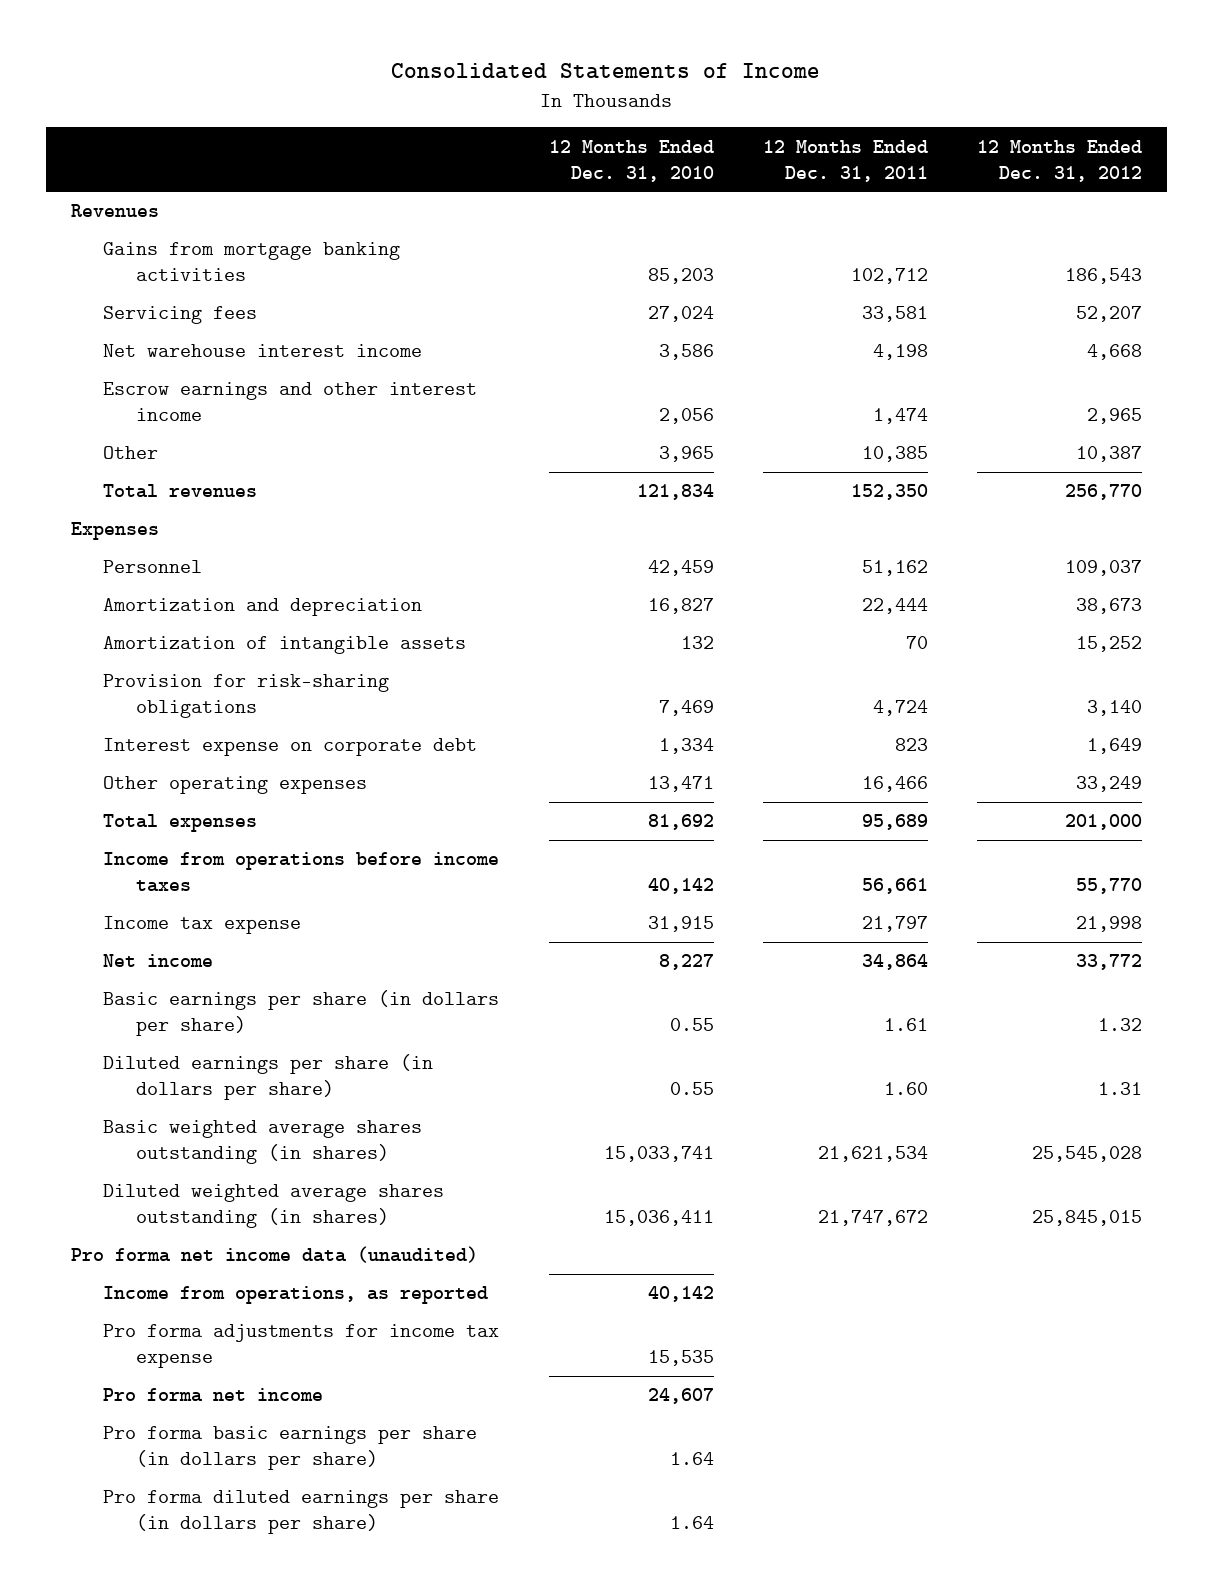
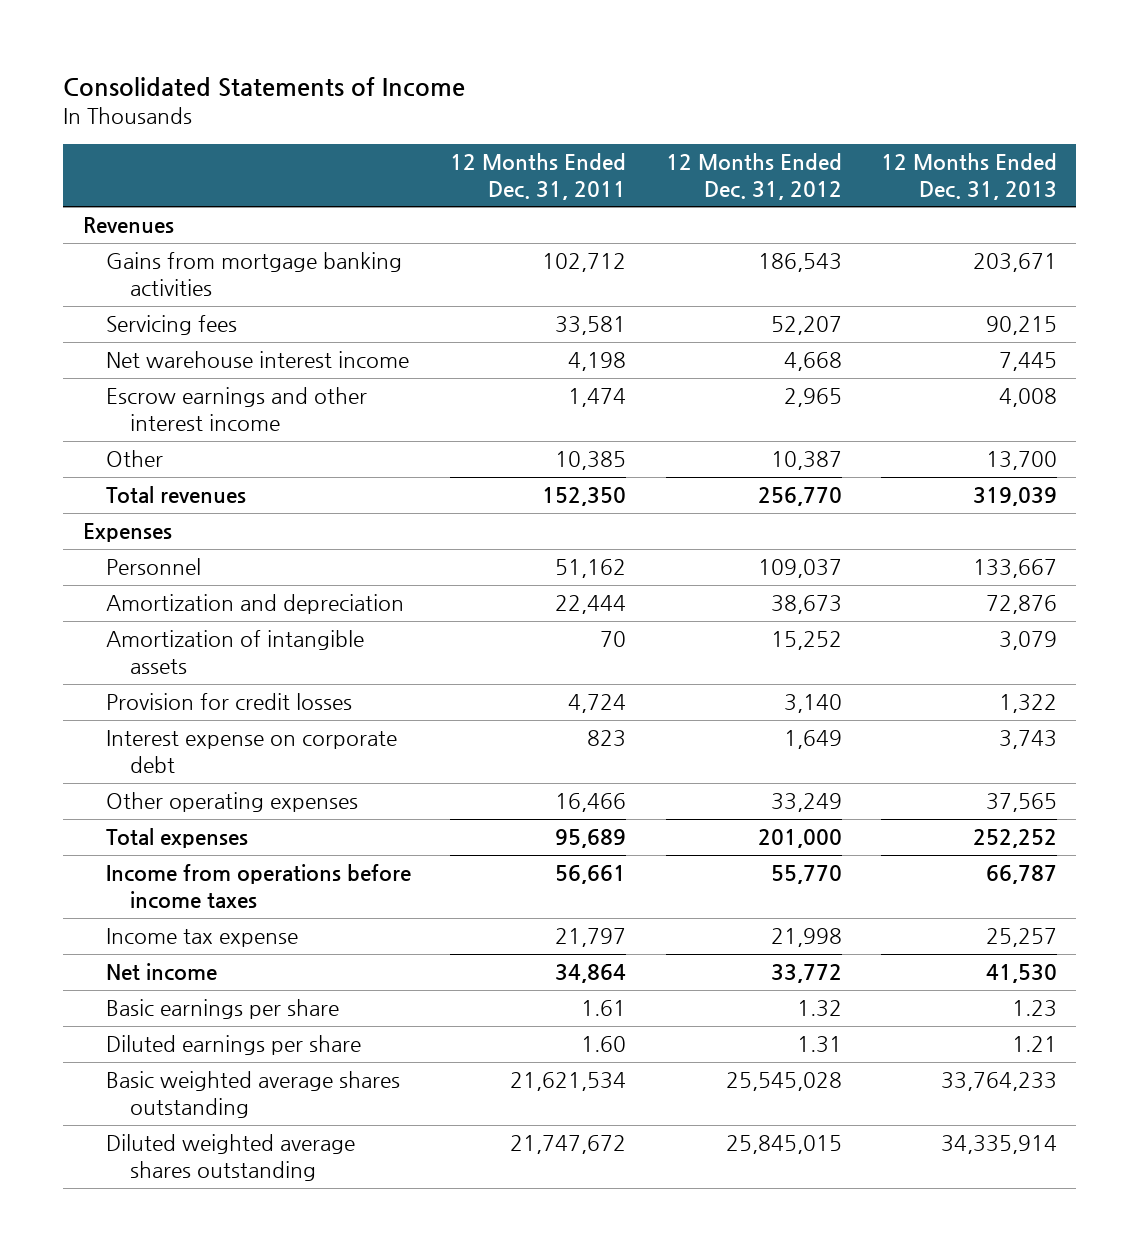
- | 12 Months Ended Dec. 31, 2010 | 12 Months Ended Dec. 31, 2011 | 12 Months Ended Dec. 31, 2012
+ | 12 Months Ended Dec. 31, 2011 | 12 Months Ended Dec. 31, 2012 | 12 Months Ended Dec. 31, 2013
- Provision for risk-sharing obligations | 7,469 | 4,724 | 3,140
+ Provision for credit losses | 4,724 | 3,140 | 1,322
- Basic earnings per share (in dollars per share) | 0.55 | 1.61 | 1.32
- Diluted earnings per share (in dollars per share) | 0.55 | 1.60 | 1.31
- Basic weighted average shares outstanding (in shares) | 15,033,741 | 21,621,534 | 25,545,028
- Diluted weighted average shares outstanding (in shares) | 15,036,411 | 21,747,672 | 25,845,015
- Pro forma net income data (unaudited)
- Income from operations, as reported | 40,142 | |
- Pro forma adjustments for income tax expense | 15,535 | |
- Pro forma net income | 24,607 | |
- Pro forma basic earnings per share (in dollars per share) | 1.64 | |
- Pro forma diluted earnings per share (in dollars per share) | 1.64 | |
+ Basic earnings per share | 1.61 | 1.32 | 1.23
+ Diluted earnings per share | 1.60 | 1.31 | 1.21
+ Basic weighted average shares outstanding | 21,621,534 | 25,545,028 | 33,764,233
+ Diluted weighted average shares outstanding | 21,747,672 | 25,845,015 | 34,335,914

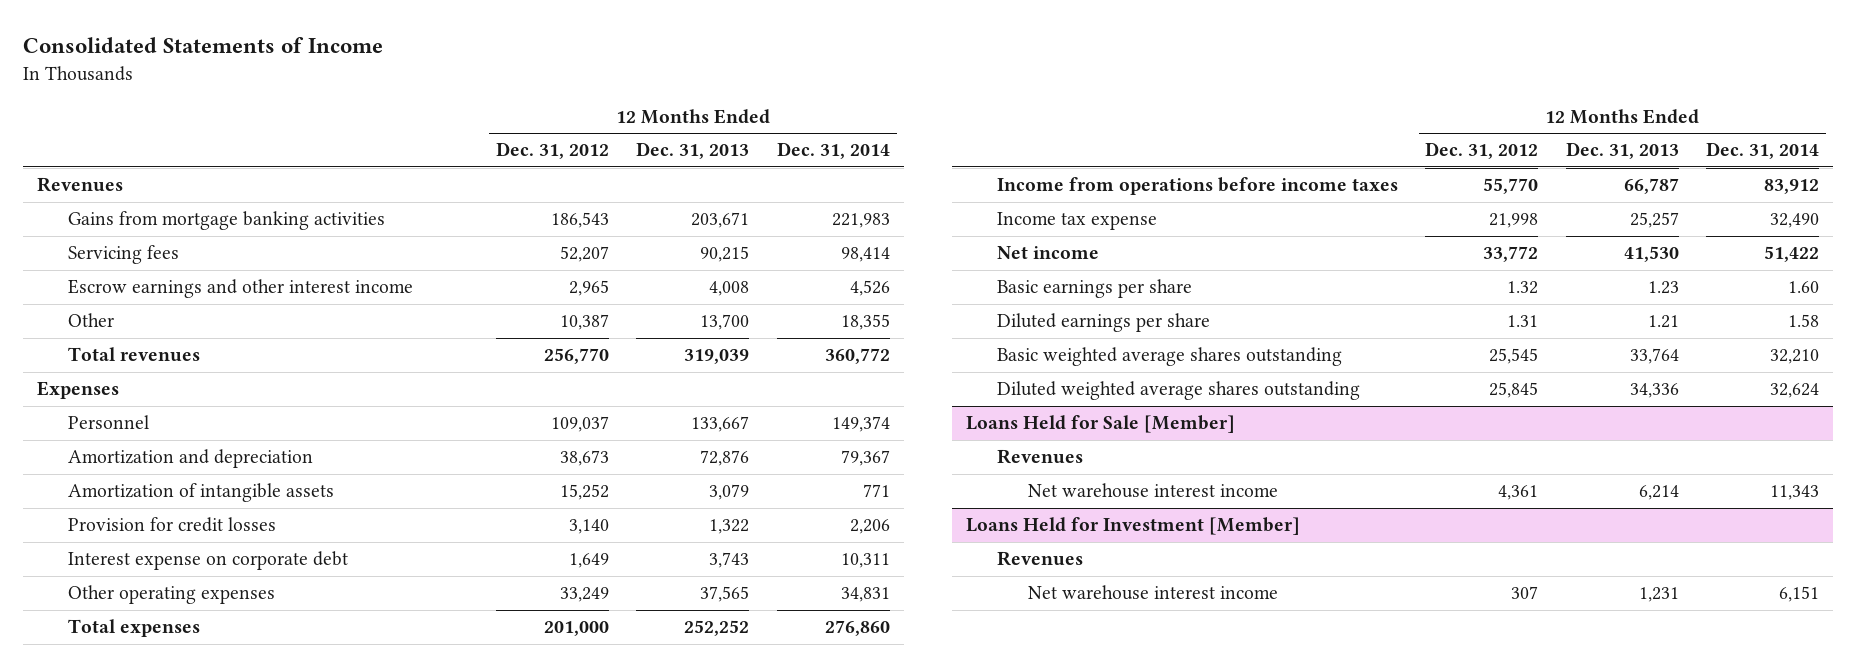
- | 12 Months Ended Dec. 31, 2011 | 12 Months Ended Dec. 31, 2012 | 12 Months Ended Dec. 31, 2013
+ | 12 Months Ended Dec. 31, 2012 | 12 Months Ended Dec. 31, 2013 | 12 Months Ended Dec. 31, 2014
- Net warehouse interest income | 4,198 | 4,668 | 7,445
- Basic weighted average shares outstanding | 21,621,534 | 25,545,028 | 33,764,233
- Diluted weighted average shares outstanding | 21,747,672 | 25,845,015 | 34,335,914
+ Basic weighted average shares outstanding | 25,545 | 33,764 | 32,210
+ Diluted weighted average shares outstanding | 25,845 | 34,336 | 32,624
+ Loans Held for Sale [Member]
+ Revenues
+ Net warehouse interest income | 4,361 | 6,214 | 11,343
+ Loans Held for Investment [Member]
+ Revenues
+ Net warehouse interest income | 307 | 1,231 | 6,151

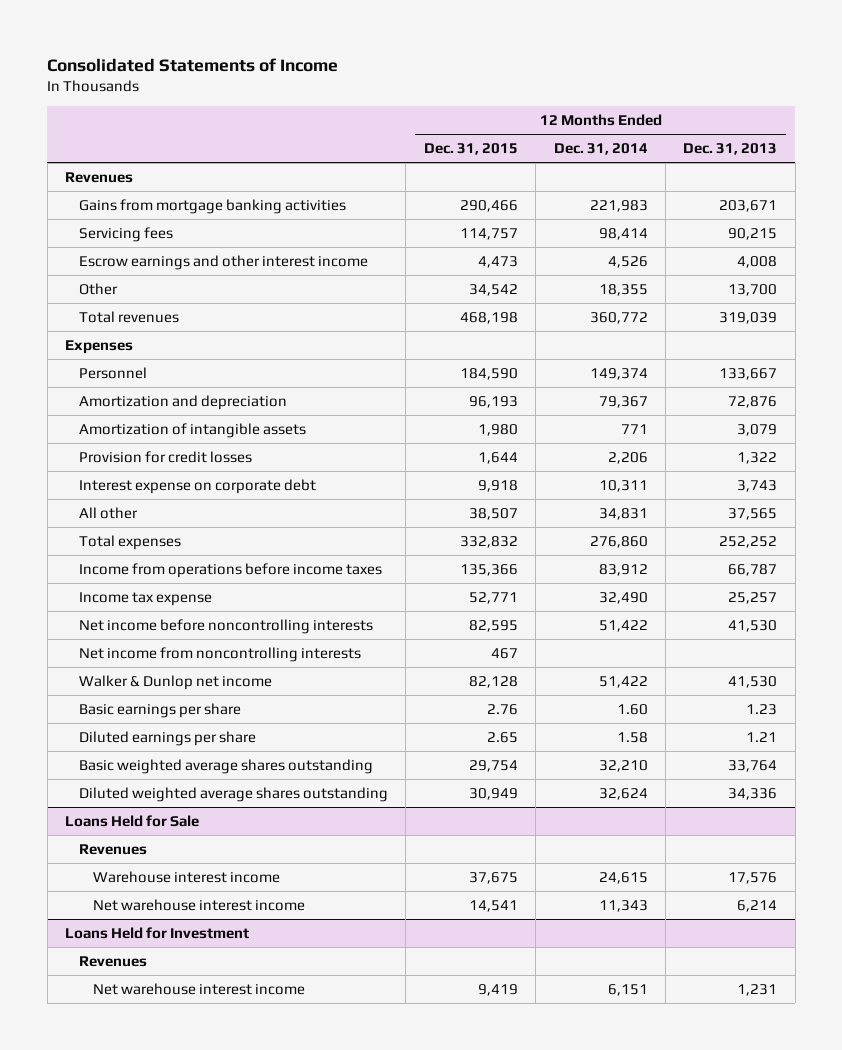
- | 12 Months Ended Dec. 31, 2012 | 12 Months Ended Dec. 31, 2013 | 12 Months Ended Dec. 31, 2014
+ | 12 Months Ended Dec. 31, 2015 | 12 Months Ended Dec. 31, 2014 | 12 Months Ended Dec. 31, 2013
- Other operating expenses | 33,249 | 37,565 | 34,831
+ All other | 38,507 | 34,831 | 37,565
- Net income | 33,772 | 41,530 | 51,422
+ Net income before noncontrolling interests | 82,595 | 51,422 | 41,530
+ Net income from noncontrolling interests | 467 | |
+ Walker & Dunlop net income | 82,128 | 51,422 | 41,530
- Loans Held for Sale [Member]
+ Loans Held for Sale
+ Warehouse interest income | 37,675 | 24,615 | 17,576
- Loans Held for Investment [Member]
+ Loans Held for Investment

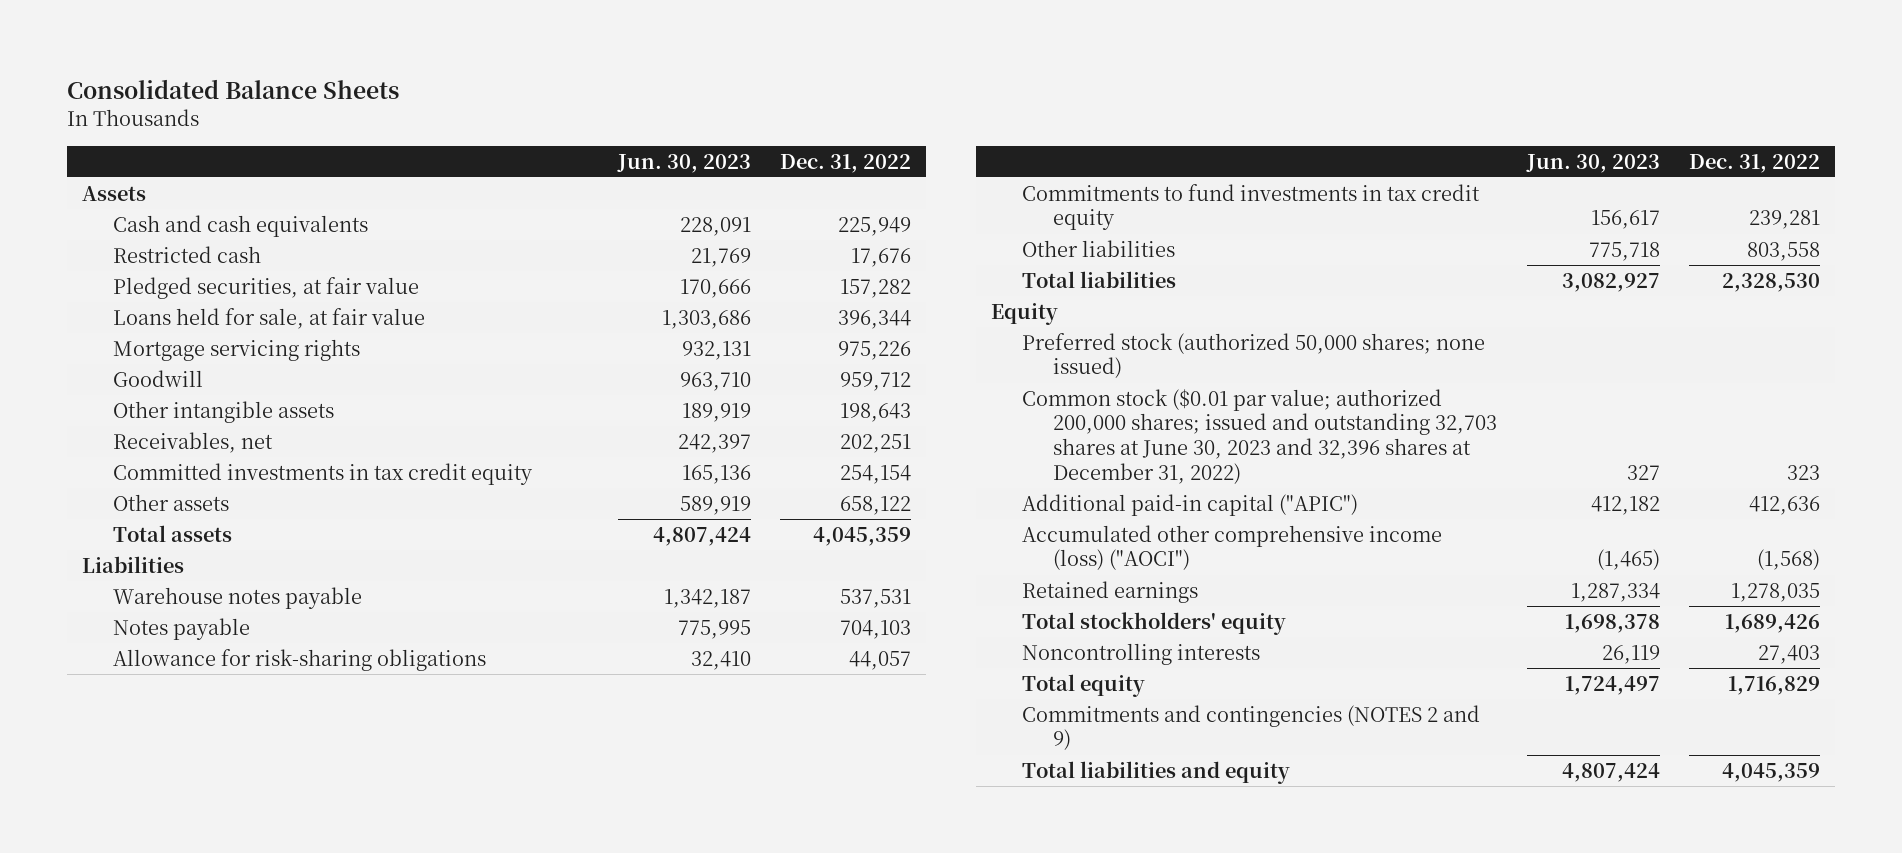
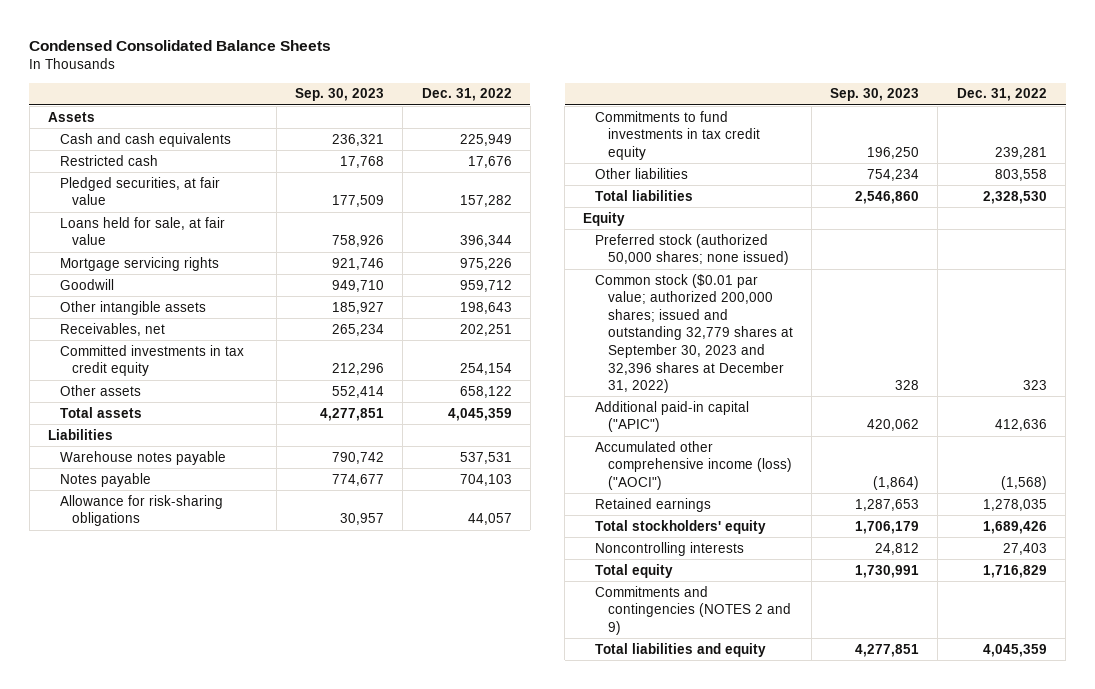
- Consolidated Balance Sheets
+ Condensed Consolidated Balance Sheets
- | Jun. 30, 2023 | Dec. 31, 2022
+ | Sep. 30, 2023 | Dec. 31, 2022
- Common stock ($0.01 par value; authorized 200,000 shares; issued and outstanding 32,703 shares at June 30, 2023 and 32,396 shares at December 31, 2022) | 327 | 323
+ Common stock ($0.01 par value; authorized 200,000 shares; issued and outstanding 32,779 shares at September 30, 2023 and 32,396 shares at December 31, 2022) | 328 | 323

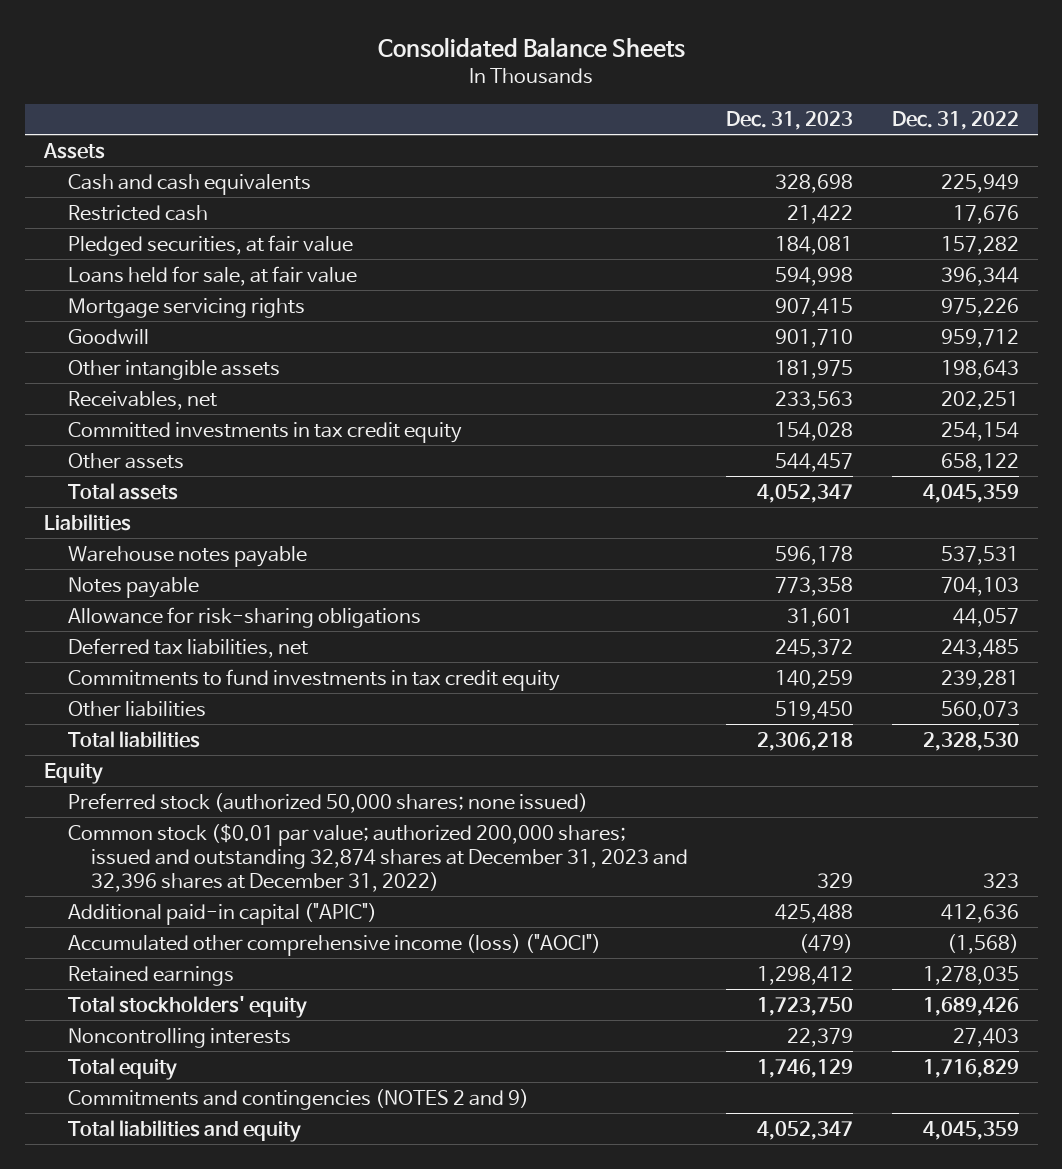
- Condensed Consolidated Balance Sheets
+ Consolidated Balance Sheets
- | Sep. 30, 2023 | Dec. 31, 2022
+ | Dec. 31, 2023 | Dec. 31, 2022
+ Deferred tax liabilities, net | 245,372 | 243,485
- Other liabilities | 754,234 | 803,558
+ Other liabilities | 519,450 | 560,073
- Common stock ($0.01 par value; authorized 200,000 shares; issued and outstanding 32,779 shares at September 30, 2023 and 32,396 shares at December 31, 2022) | 328 | 323
+ Common stock ($0.01 par value; authorized 200,000 shares; issued and outstanding 32,874 shares at December 31, 2023 and 32,396 shares at December 31, 2022) | 329 | 323

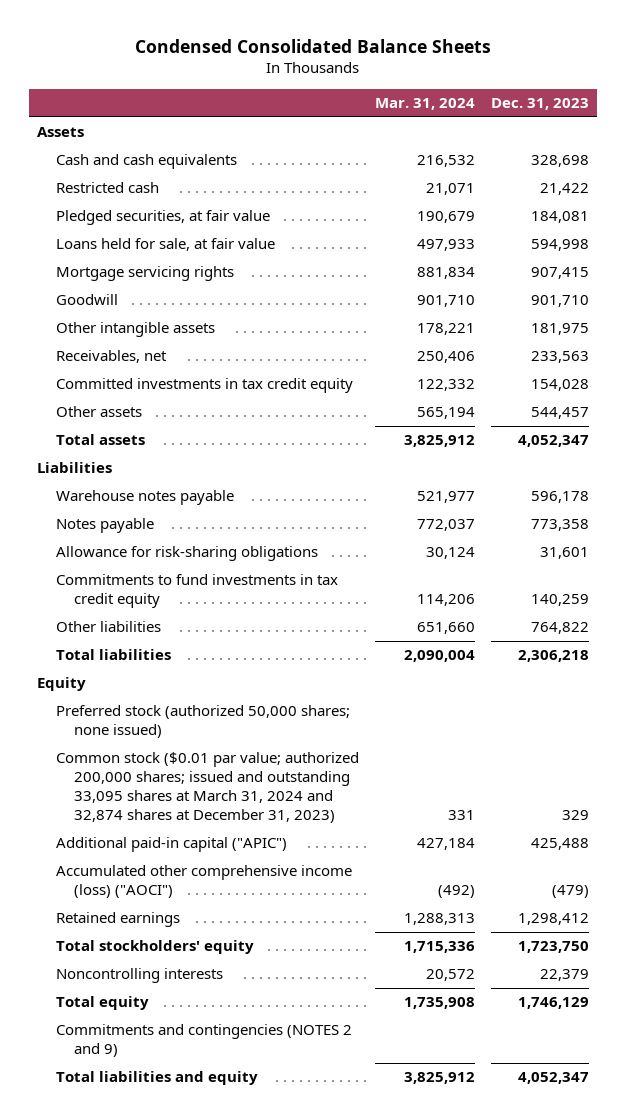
- Consolidated Balance Sheets
+ Condensed Consolidated Balance Sheets
- | Dec. 31, 2023 | Dec. 31, 2022
+ | Mar. 31, 2024 | Dec. 31, 2023
- Deferred tax liabilities, net | 245,372 | 243,485
- Other liabilities | 519,450 | 560,073
+ Other liabilities | 651,660 | 764,822
- Common stock ($0.01 par value; authorized 200,000 shares; issued and outstanding 32,874 shares at December 31, 2023 and 32,396 shares at December 31, 2022) | 329 | 323
+ Common stock ($0.01 par value; authorized 200,000 shares; issued and outstanding 33,095 shares at March 31, 2024 and 32,874 shares at December 31, 2023) | 331 | 329

